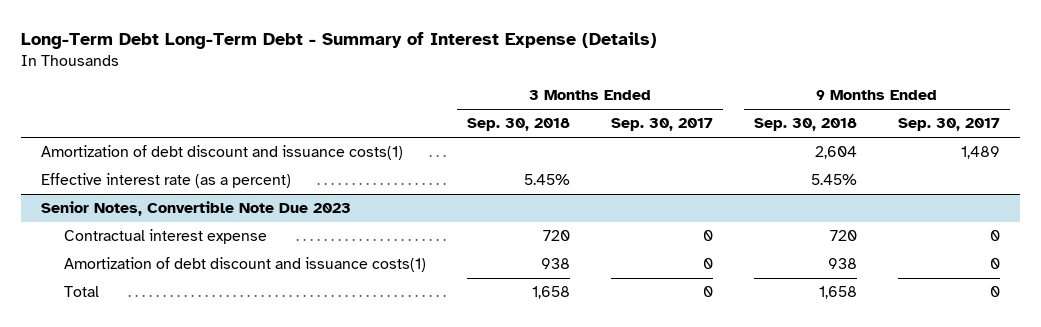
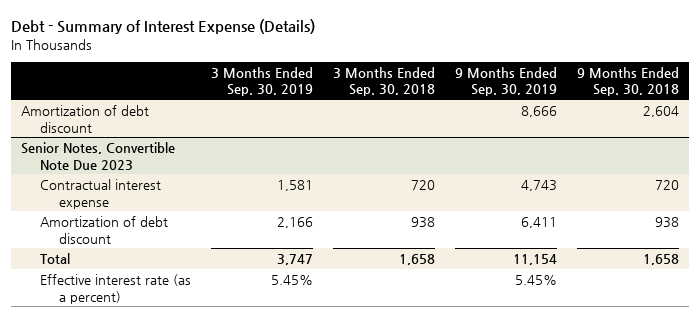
- Long-Term Debt Long-Term Debt - Summary of Interest Expense (Details)
+ Debt - Summary of Interest Expense (Details)
- | 3 Months Ended Sep. 30, 2018 | 3 Months Ended Sep. 30, 2017 | 9 Months Ended Sep. 30, 2018 | 9 Months Ended Sep. 30, 2017
+ | 3 Months Ended Sep. 30, 2019 | 3 Months Ended Sep. 30, 2018 | 9 Months Ended Sep. 30, 2019 | 9 Months Ended Sep. 30, 2018
- Amortization of debt discount and issuance costs(1) | | | 2,604 | 1,489
- Effective interest rate (as a percent) | 5.45% | | 5.45% |
+ Amortization of debt discount | | | 8,666 | 2,604
@ Senior Notes, Convertible Note Due 2023
- Amortization of debt discount and issuance costs(1) | 938 | 0 | 938 | 0
+ Amortization of debt discount | 2,166 | 938 | 6,411 | 938
+ Effective interest rate (as a percent) | 5.45% | | 5.45% |

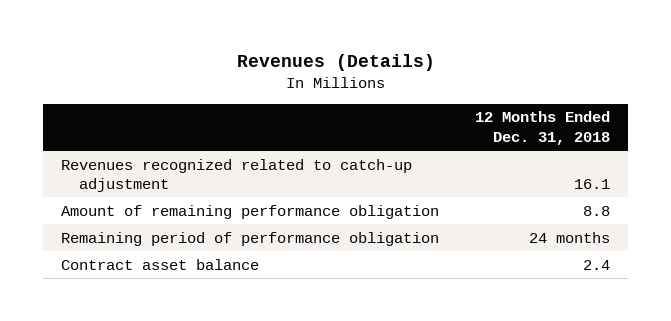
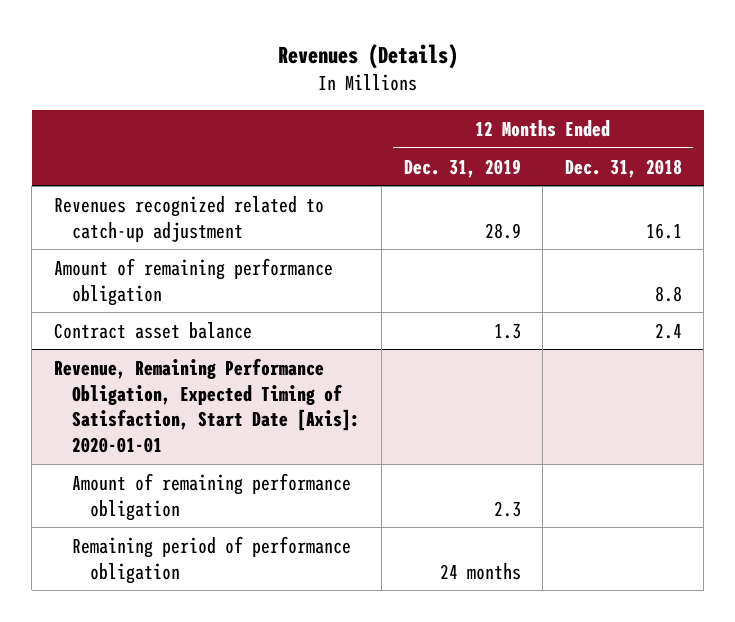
- | 12 Months Ended Dec. 31, 2018
+ | 12 Months Ended Dec. 31, 2019 | 12 Months Ended Dec. 31, 2018
- Remaining period of performance obligation | 24 months
+ Revenue, Remaining Performance Obligation, Expected Timing of Satisfaction, Start Date [Axis]: 2020-01-01
+ Amount of remaining performance obligation | 2.3 |
+ Remaining period of performance obligation | 24 months |

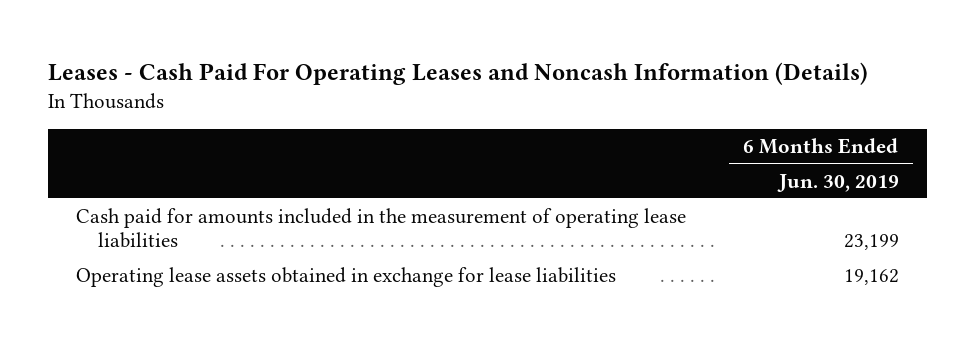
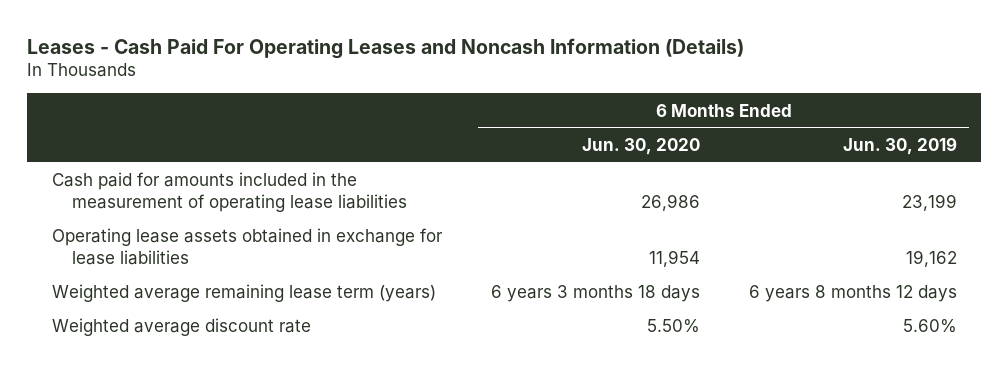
- | 6 Months Ended Jun. 30, 2019
+ | 6 Months Ended Jun. 30, 2020 | 6 Months Ended Jun. 30, 2019
+ Weighted average remaining lease term (years) | 6 years 3 months 18 days | 6 years 8 months 12 days
+ Weighted average discount rate | 5.50% | 5.60%

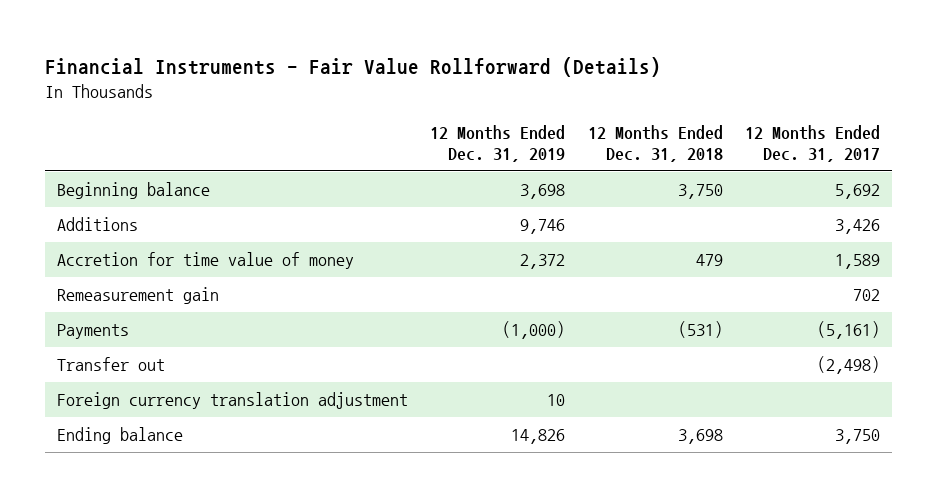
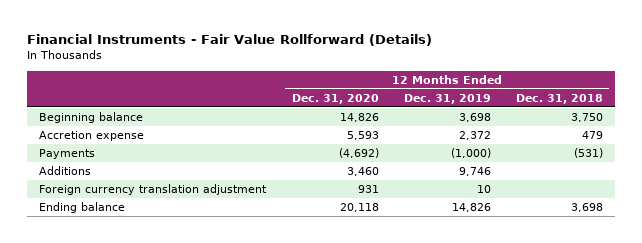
- | 12 Months Ended Dec. 31, 2019 | 12 Months Ended Dec. 31, 2018 | 12 Months Ended Dec. 31, 2017
+ | 12 Months Ended Dec. 31, 2020 | 12 Months Ended Dec. 31, 2019 | 12 Months Ended Dec. 31, 2018
- Accretion for time value of money | 2,372 | 479 | 1,589
- Remeasurement gain | | | 702
+ Accretion expense | 5,593 | 2,372 | 479
- Transfer out | | | (2,498)
moved down: Additions | 3,460 | 9,746 |

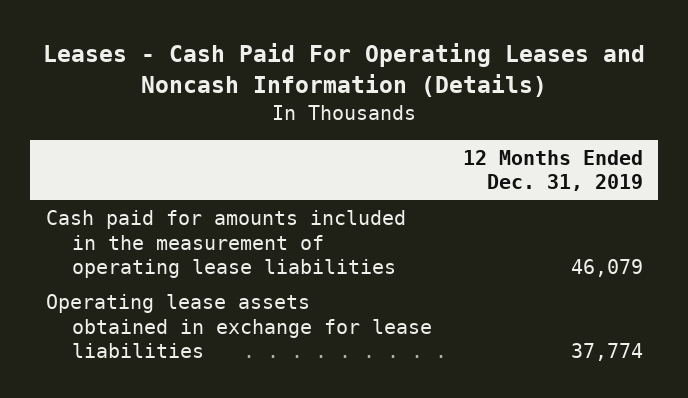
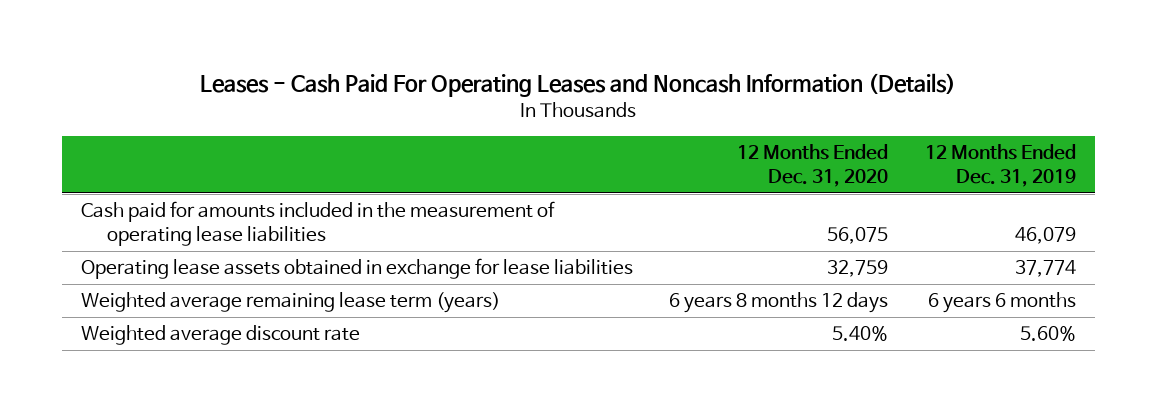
- | 12 Months Ended Dec. 31, 2019
+ | 12 Months Ended Dec. 31, 2020 | 12 Months Ended Dec. 31, 2019
+ Weighted average remaining lease term (years) | 6 years 8 months 12 days | 6 years 6 months
+ Weighted average discount rate | 5.40% | 5.60%

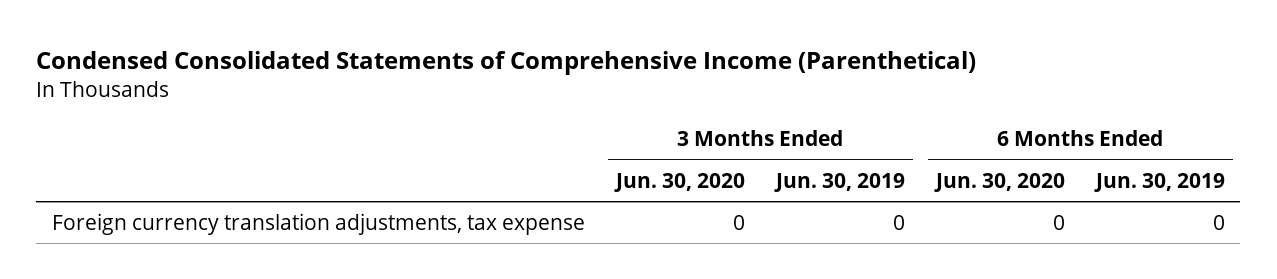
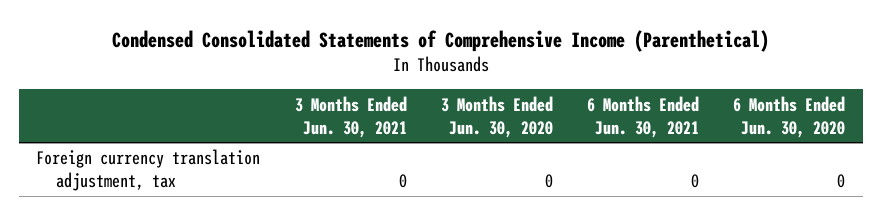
- | 3 Months Ended Jun. 30, 2020 | 3 Months Ended Jun. 30, 2019 | 6 Months Ended Jun. 30, 2020 | 6 Months Ended Jun. 30, 2019
+ | 3 Months Ended Jun. 30, 2021 | 3 Months Ended Jun. 30, 2020 | 6 Months Ended Jun. 30, 2021 | 6 Months Ended Jun. 30, 2020
- Foreign currency translation adjustments, tax expense | 0 | 0 | 0 | 0
+ Foreign currency translation adjustment, tax | 0 | 0 | 0 | 0

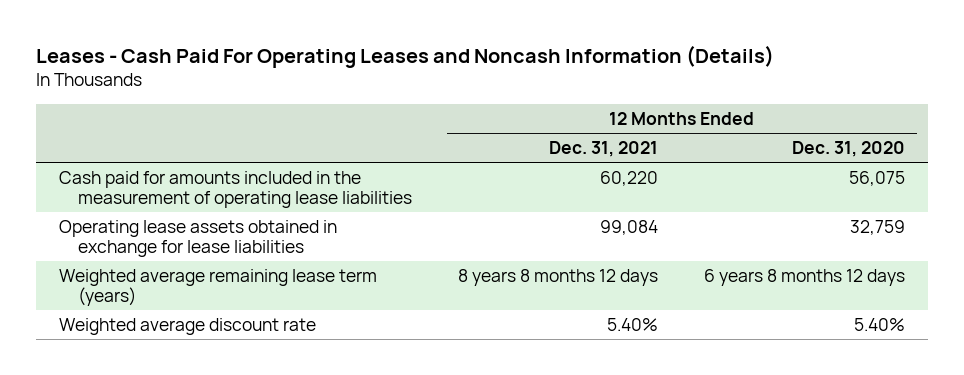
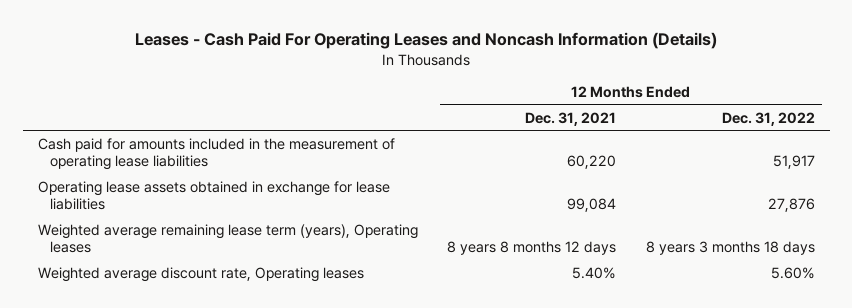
- | 12 Months Ended Dec. 31, 2021 | 12 Months Ended Dec. 31, 2020
+ | 12 Months Ended Dec. 31, 2021 | 12 Months Ended Dec. 31, 2022
- Weighted average remaining lease term (years) | 8 years 8 months 12 days | 6 years 8 months 12 days
- Weighted average discount rate | 5.40% | 5.40%
+ Weighted average remaining lease term (years), Operating leases | 8 years 8 months 12 days | 8 years 3 months 18 days
+ Weighted average discount rate, Operating leases | 5.40% | 5.60%

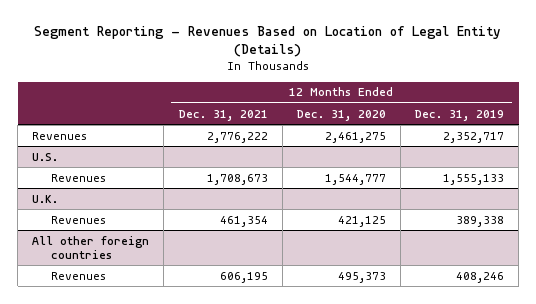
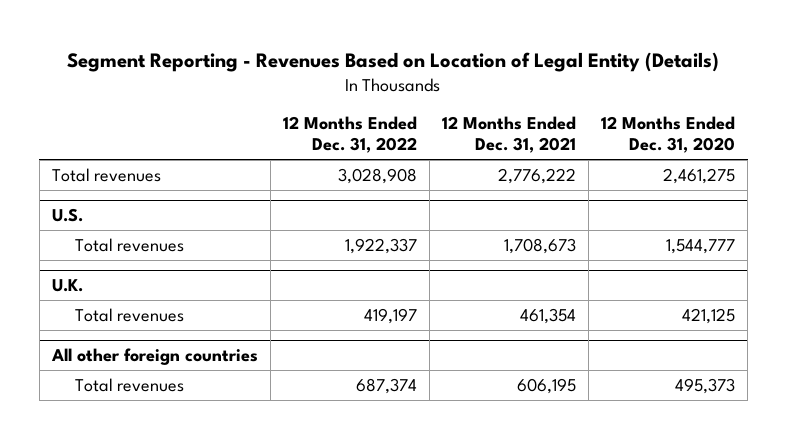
- | 12 Months Ended Dec. 31, 2021 | 12 Months Ended Dec. 31, 2020 | 12 Months Ended Dec. 31, 2019
+ | 12 Months Ended Dec. 31, 2022 | 12 Months Ended Dec. 31, 2021 | 12 Months Ended Dec. 31, 2020
- Revenues | 2,776,222 | 2,461,275 | 2,352,717
+ Total revenues | 3,028,908 | 2,776,222 | 2,461,275
@ U.S.
- Revenues | 1,708,673 | 1,544,777 | 1,555,133
+ Total revenues | 1,922,337 | 1,708,673 | 1,544,777
@ U.K.
- Revenues | 461,354 | 421,125 | 389,338
+ Total revenues | 419,197 | 461,354 | 421,125
@ All other foreign countries
- Revenues | 606,195 | 495,373 | 408,246
+ Total revenues | 687,374 | 606,195 | 495,373

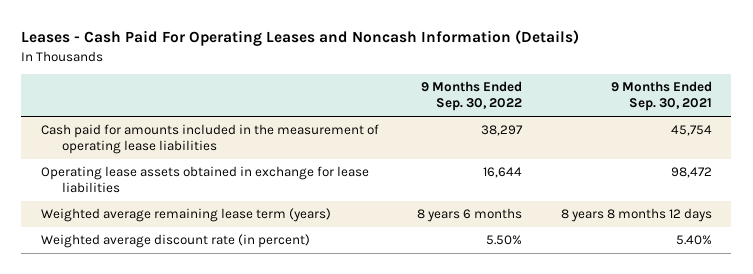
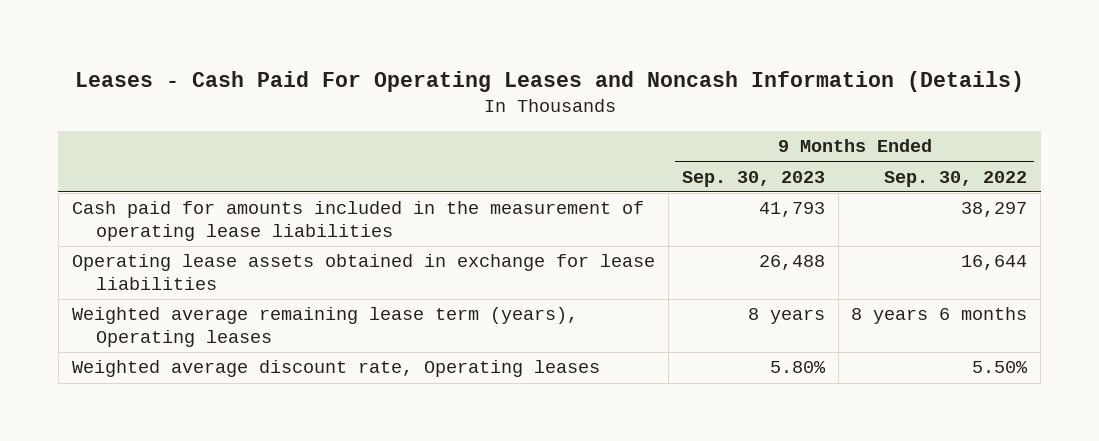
- | 9 Months Ended Sep. 30, 2022 | 9 Months Ended Sep. 30, 2021
+ | 9 Months Ended Sep. 30, 2023 | 9 Months Ended Sep. 30, 2022
- Weighted average remaining lease term (years) | 8 years 6 months | 8 years 8 months 12 days
- Weighted average discount rate (in percent) | 5.50% | 5.40%
+ Weighted average remaining lease term (years), Operating leases | 8 years | 8 years 6 months
+ Weighted average discount rate, Operating leases | 5.80% | 5.50%

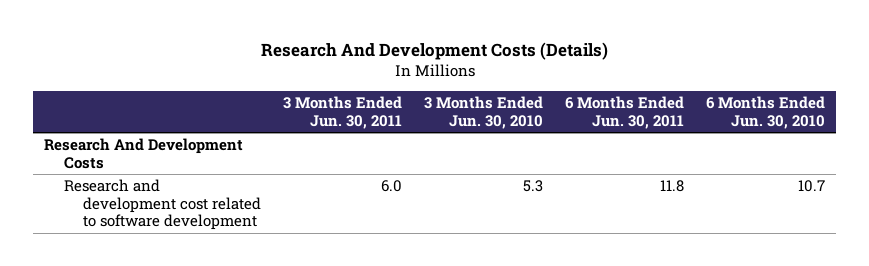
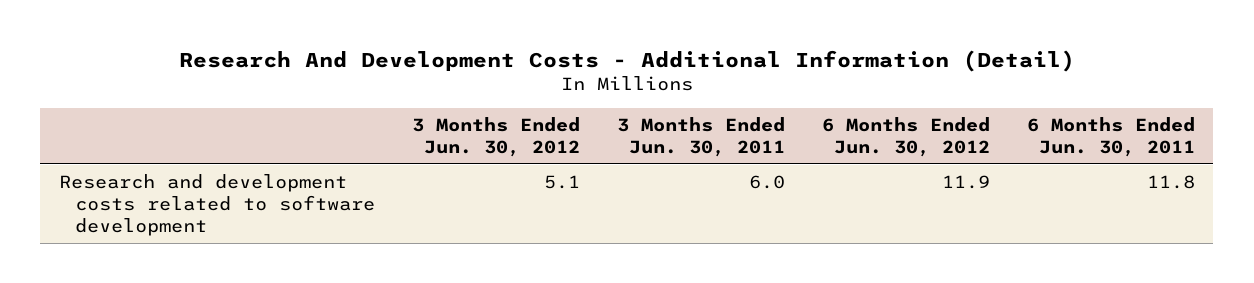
- Research And Development Costs (Details)
+ Research And Development Costs - Additional Information (Detail)
- | 3 Months Ended Jun. 30, 2011 | 3 Months Ended Jun. 30, 2010 | 6 Months Ended Jun. 30, 2011 | 6 Months Ended Jun. 30, 2010
+ | 3 Months Ended Jun. 30, 2012 | 3 Months Ended Jun. 30, 2011 | 6 Months Ended Jun. 30, 2012 | 6 Months Ended Jun. 30, 2011
- Research And Development Costs
- Research and development cost related to software development | 6.0 | 5.3 | 11.8 | 10.7
+ Research and development costs related to software development | 5.1 | 6.0 | 11.9 | 11.8

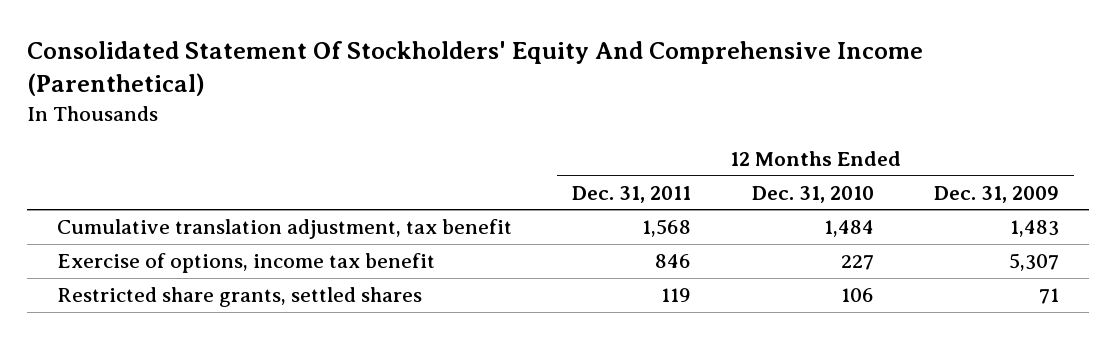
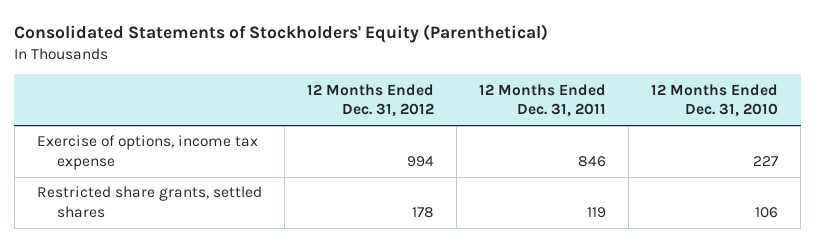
- Consolidated Statement Of Stockholders' Equity And Comprehensive Income (Parenthetical)
+ Consolidated Statements of Stockholders' Equity (Parenthetical)
- | 12 Months Ended Dec. 31, 2011 | 12 Months Ended Dec. 31, 2010 | 12 Months Ended Dec. 31, 2009
+ | 12 Months Ended Dec. 31, 2012 | 12 Months Ended Dec. 31, 2011 | 12 Months Ended Dec. 31, 2010
- Cumulative translation adjustment, tax benefit | 1,568 | 1,484 | 1,483
- Exercise of options, income tax benefit | 846 | 227 | 5,307
+ Exercise of options, income tax expense | 994 | 846 | 227

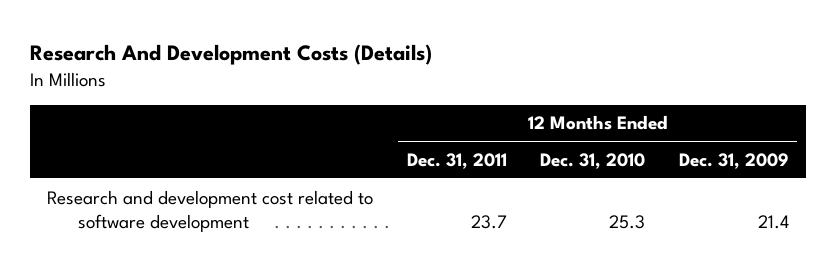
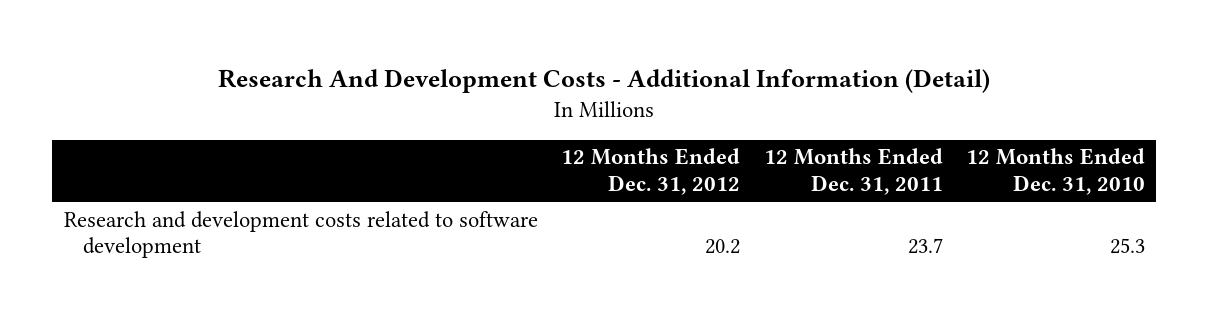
- Research And Development Costs (Details)
+ Research And Development Costs - Additional Information (Detail)
- | 12 Months Ended Dec. 31, 2011 | 12 Months Ended Dec. 31, 2010 | 12 Months Ended Dec. 31, 2009
+ | 12 Months Ended Dec. 31, 2012 | 12 Months Ended Dec. 31, 2011 | 12 Months Ended Dec. 31, 2010
- Research and development cost related to software development | 23.7 | 25.3 | 21.4
+ Research and development costs related to software development | 20.2 | 23.7 | 25.3

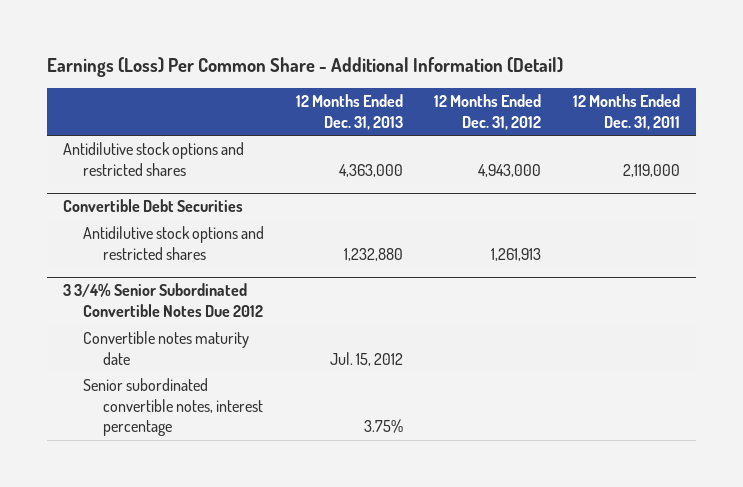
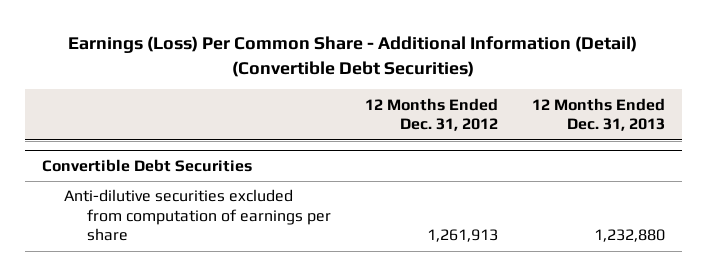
- Earnings (Loss) Per Common Share - Additional Information (Detail)
+ Earnings (Loss) Per Common Share - Additional Information (Detail) (Convertible Debt Securities)
- | 12 Months Ended Dec. 31, 2013 | 12 Months Ended Dec. 31, 2012 | 12 Months Ended Dec. 31, 2011
+ | 12 Months Ended Dec. 31, 2012 | 12 Months Ended Dec. 31, 2013
- Antidilutive stock options and restricted shares | 4,363,000 | 4,943,000 | 2,119,000
@ Convertible Debt Securities
- Antidilutive stock options and restricted shares | 1,232,880 | 1,261,913 |
- 3 3/4% Senior Subordinated Convertible Notes Due 2012
- Convertible notes maturity date | Jul. 15, 2012 | |
- Senior subordinated convertible notes, interest percentage | 3.75% | |
@ Convertible Debt Securities
+ Anti-dilutive securities excluded from computation of earnings per share | 1,261,913 | 1,232,880

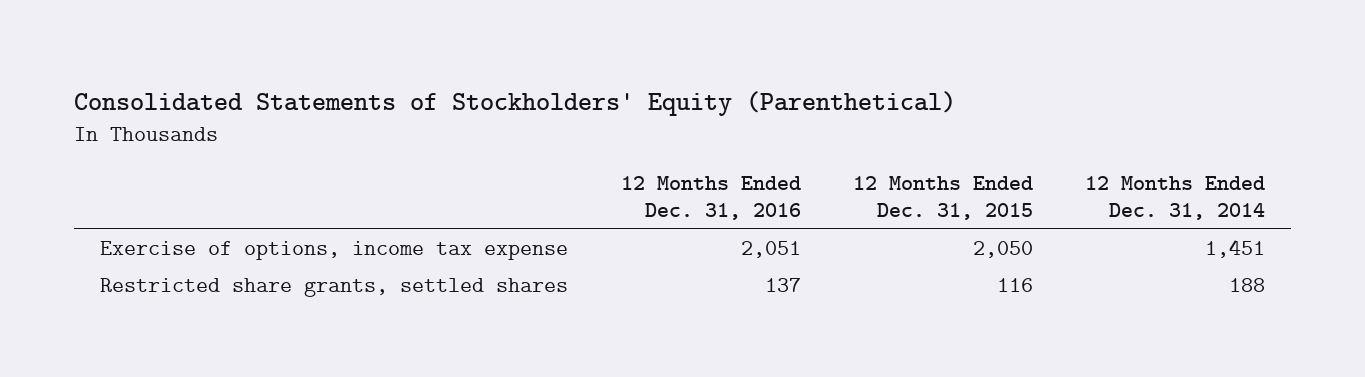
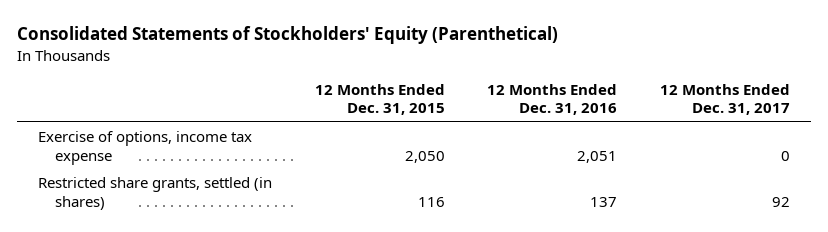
- | 12 Months Ended Dec. 31, 2016 | 12 Months Ended Dec. 31, 2015 | 12 Months Ended Dec. 31, 2014
+ | 12 Months Ended Dec. 31, 2015 | 12 Months Ended Dec. 31, 2016 | 12 Months Ended Dec. 31, 2017
- Restricted share grants, settled shares | 137 | 116 | 188
+ Restricted share grants, settled (in shares) | 116 | 137 | 92

